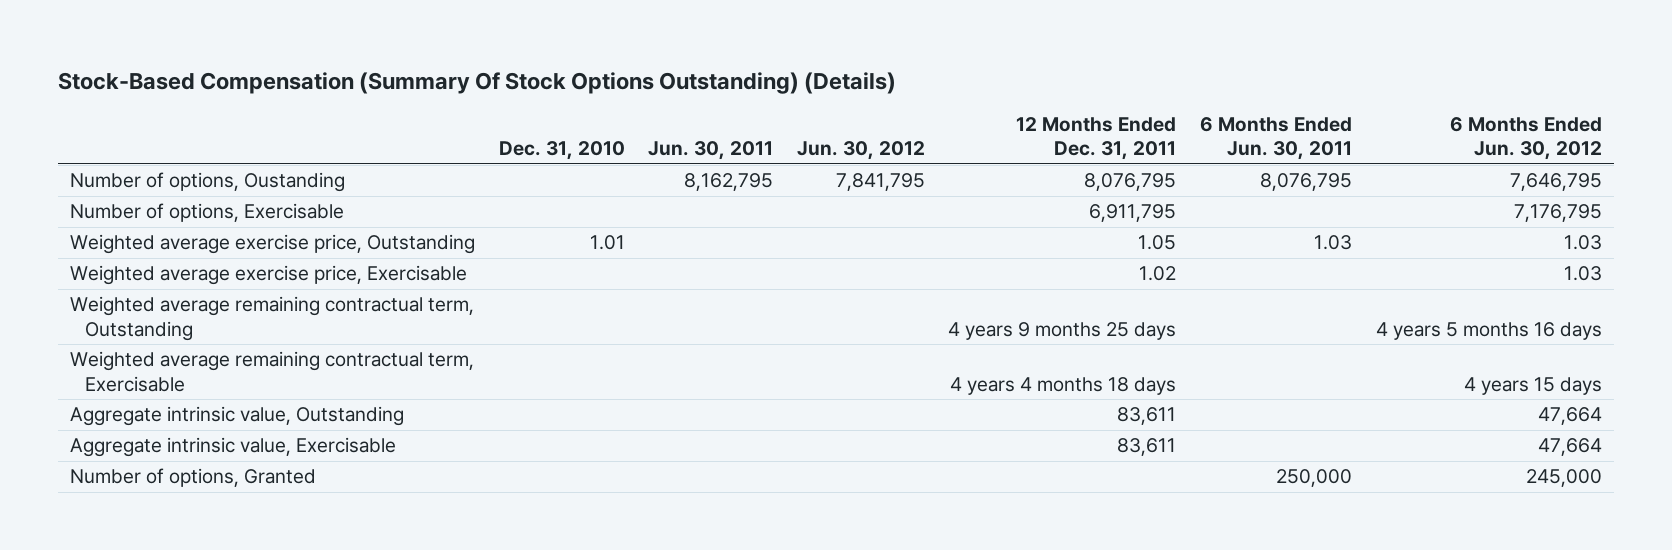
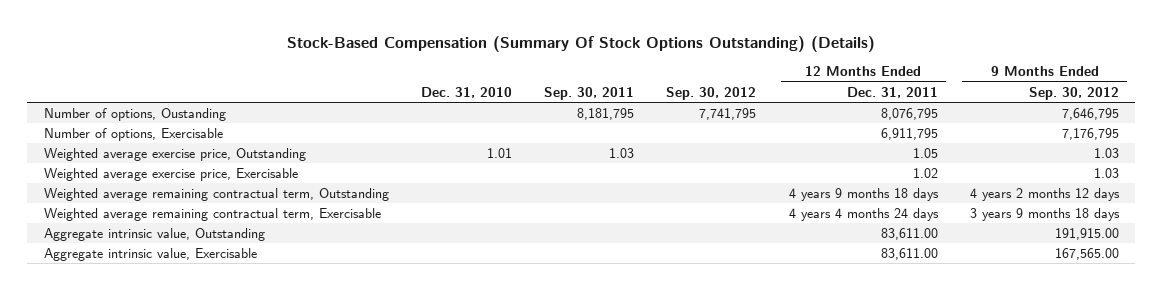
- | Dec. 31, 2010 | Jun. 30, 2011 | Jun. 30, 2012 | 12 Months Ended Dec. 31, 2011 | 6 Months Ended Jun. 30, 2011 | 6 Months Ended Jun. 30, 2012
+ | Dec. 31, 2010 | Sep. 30, 2011 | Sep. 30, 2012 | 12 Months Ended Dec. 31, 2011 | 9 Months Ended Sep. 30, 2012
- Weighted average remaining contractual term, Outstanding | | | | 4 years 9 months 25 days | | 4 years 5 months 16 days
- Weighted average remaining contractual term, Exercisable | | | | 4 years 4 months 18 days | | 4 years 15 days
- Aggregate intrinsic value, Outstanding | | | | 83,611 | | 47,664
- Aggregate intrinsic value, Exercisable | | | | 83,611 | | 47,664
- Number of options, Granted | | | | | 250,000 | 245,000
+ Weighted average remaining contractual term, Outstanding | | | | 4 years 9 months 18 days | 4 years 2 months 12 days
+ Weighted average remaining contractual term, Exercisable | | | | 4 years 4 months 24 days | 3 years 9 months 18 days
+ Aggregate intrinsic value, Outstanding | | | | 83,611.00 | 191,915.00
+ Aggregate intrinsic value, Exercisable | | | | 83,611.00 | 167,565.00

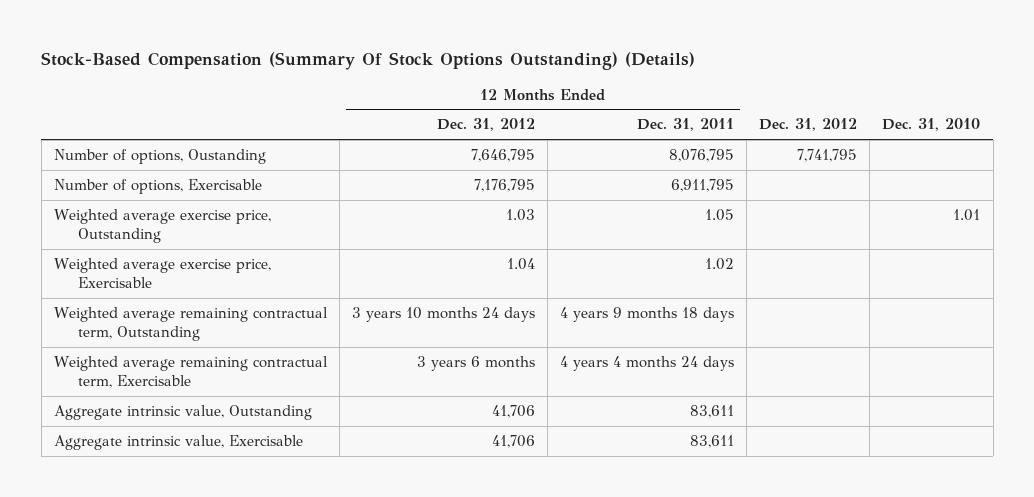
- | Dec. 31, 2010 | Sep. 30, 2011 | Sep. 30, 2012 | 12 Months Ended Dec. 31, 2011 | 9 Months Ended Sep. 30, 2012
+ | 12 Months Ended Dec. 31, 2012 | 12 Months Ended Dec. 31, 2011 | Dec. 31, 2012 | Dec. 31, 2010
- Aggregate intrinsic value, Outstanding | | | | 83,611.00 | 191,915.00
- Aggregate intrinsic value, Exercisable | | | | 83,611.00 | 167,565.00
+ Aggregate intrinsic value, Outstanding | 41,706 | 83,611 | |
+ Aggregate intrinsic value, Exercisable | 41,706 | 83,611 | |

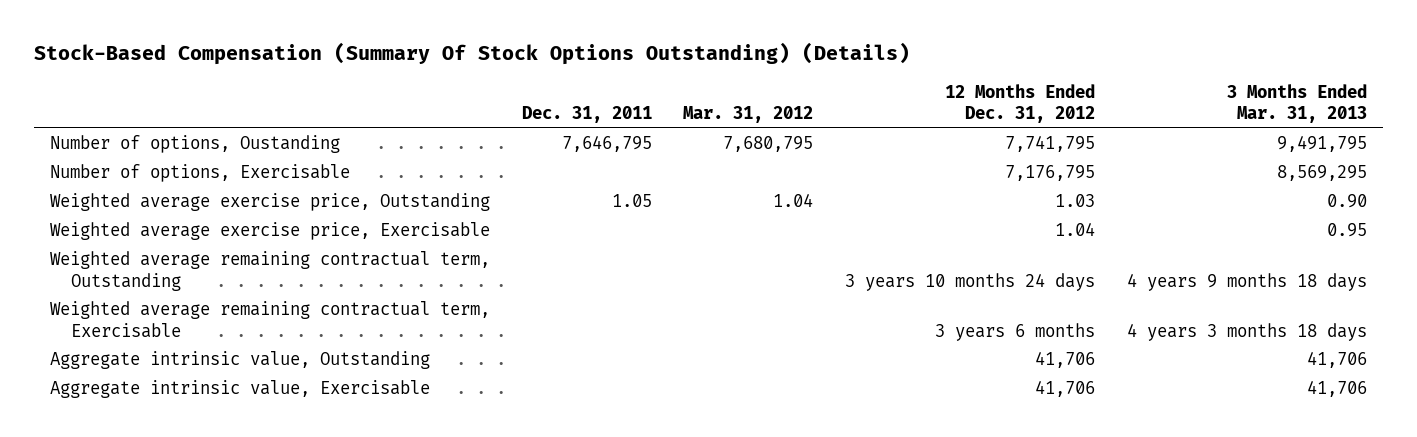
- | 12 Months Ended Dec. 31, 2012 | 12 Months Ended Dec. 31, 2011 | Dec. 31, 2012 | Dec. 31, 2010
+ | Dec. 31, 2011 | Mar. 31, 2012 | 12 Months Ended Dec. 31, 2012 | 3 Months Ended Mar. 31, 2013
- Number of options, Oustanding | 7,646,795 | 8,076,795 | 7,741,795 |
+ Number of options, Oustanding | 7,646,795 | 7,680,795 | 7,741,795 | 9,491,795

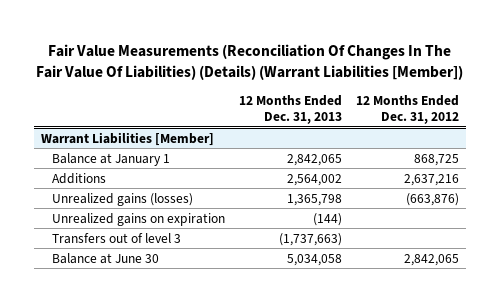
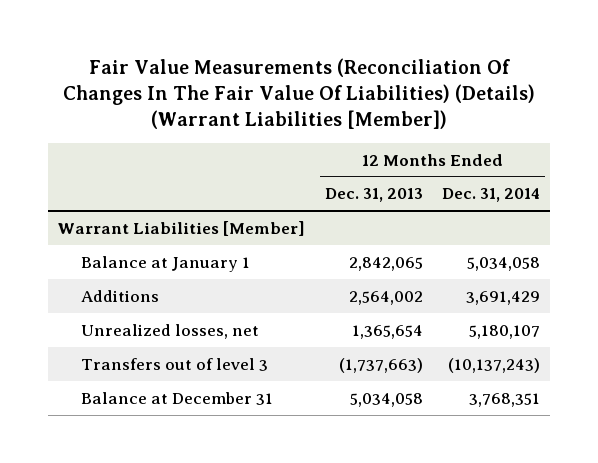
- | 12 Months Ended Dec. 31, 2013 | 12 Months Ended Dec. 31, 2012
+ | 12 Months Ended Dec. 31, 2013 | 12 Months Ended Dec. 31, 2014
@ Warrant Liabilities [Member]
- Unrealized gains (losses) | 1,365,798 | (663,876)
- Unrealized gains on expiration | (144) |
+ Unrealized losses, net | 1,365,654 | 5,180,107
- Balance at June 30 | 5,034,058 | 2,842,065
+ Balance at December 31 | 5,034,058 | 3,768,351

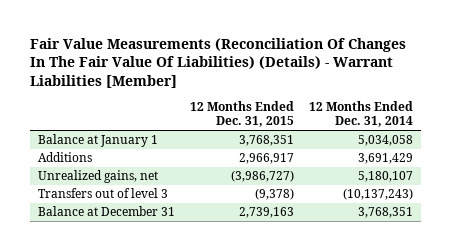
- Fair Value Measurements (Reconciliation Of Changes In The Fair Value Of Liabilities) (Details) (Warrant Liabilities [Member])
+ Fair Value Measurements (Reconciliation Of Changes In The Fair Value Of Liabilities) (Details) - Warrant Liabilities [Member]
- | 12 Months Ended Dec. 31, 2013 | 12 Months Ended Dec. 31, 2014
+ | 12 Months Ended Dec. 31, 2015 | 12 Months Ended Dec. 31, 2014
- Warrant Liabilities [Member]
- Unrealized losses, net | 1,365,654 | 5,180,107
+ Unrealized gains, net | (3,986,727) | 5,180,107

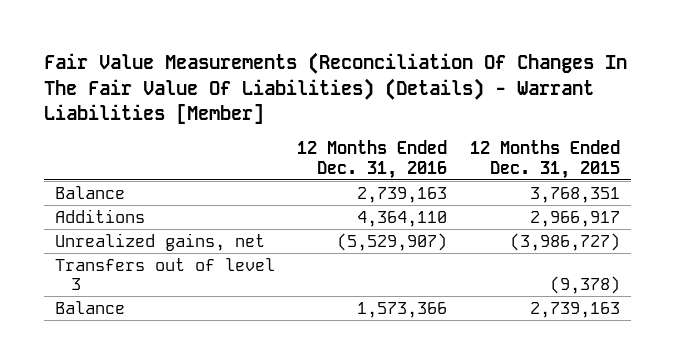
- | 12 Months Ended Dec. 31, 2015 | 12 Months Ended Dec. 31, 2014
+ | 12 Months Ended Dec. 31, 2016 | 12 Months Ended Dec. 31, 2015
- Balance at January 1 | 3,768,351 | 5,034,058
+ Balance | 2,739,163 | 3,768,351
- Balance at December 31 | 2,739,163 | 3,768,351
+ Balance | 1,573,366 | 2,739,163

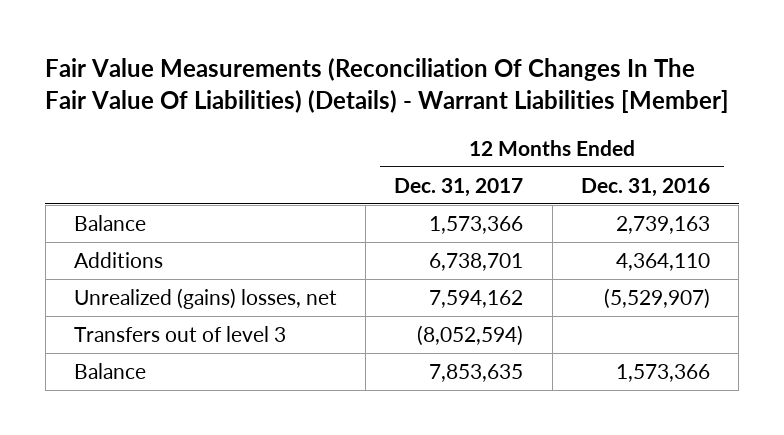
- | 12 Months Ended Dec. 31, 2016 | 12 Months Ended Dec. 31, 2015
+ | 12 Months Ended Dec. 31, 2017 | 12 Months Ended Dec. 31, 2016
- Unrealized gains, net | (5,529,907) | (3,986,727)
+ Unrealized (gains) losses, net | 7,594,162 | (5,529,907)

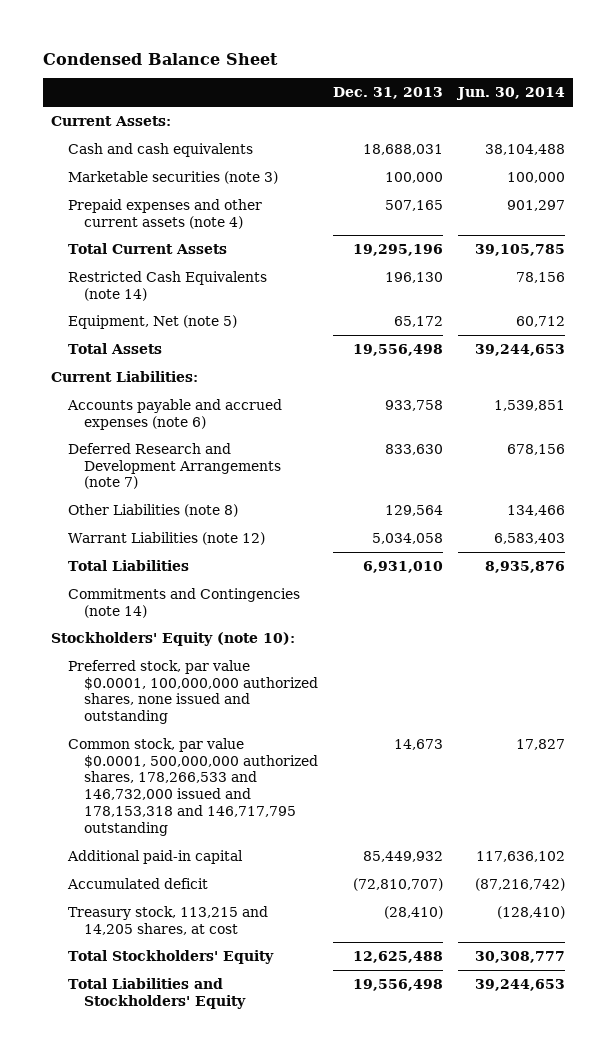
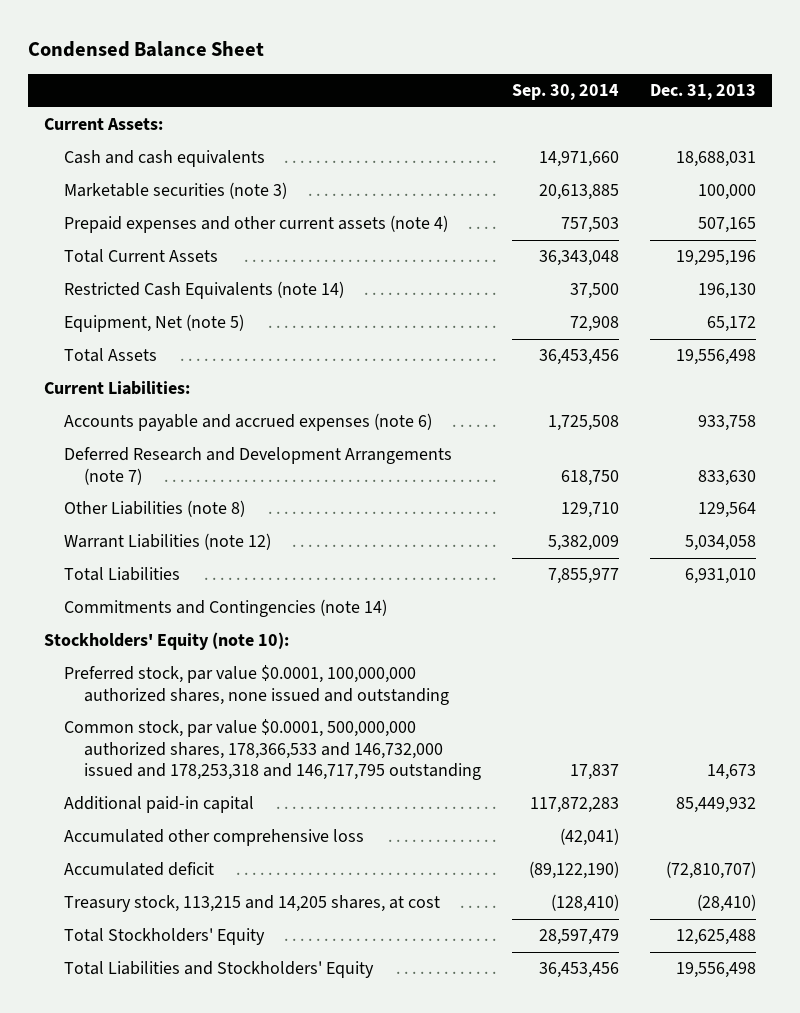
- | Dec. 31, 2013 | Jun. 30, 2014
+ | Sep. 30, 2014 | Dec. 31, 2013
- Common stock, par value $0.0001, 500,000,000 authorized shares, 178,266,533 and 146,732,000 issued and 178,153,318 and 146,717,795 outstanding | 14,673 | 17,827
+ Common stock, par value $0.0001, 500,000,000 authorized shares, 178,366,533 and 146,732,000 issued and 178,253,318 and 146,717,795 outstanding | 17,837 | 14,673
+ Accumulated other comprehensive loss | (42,041) |

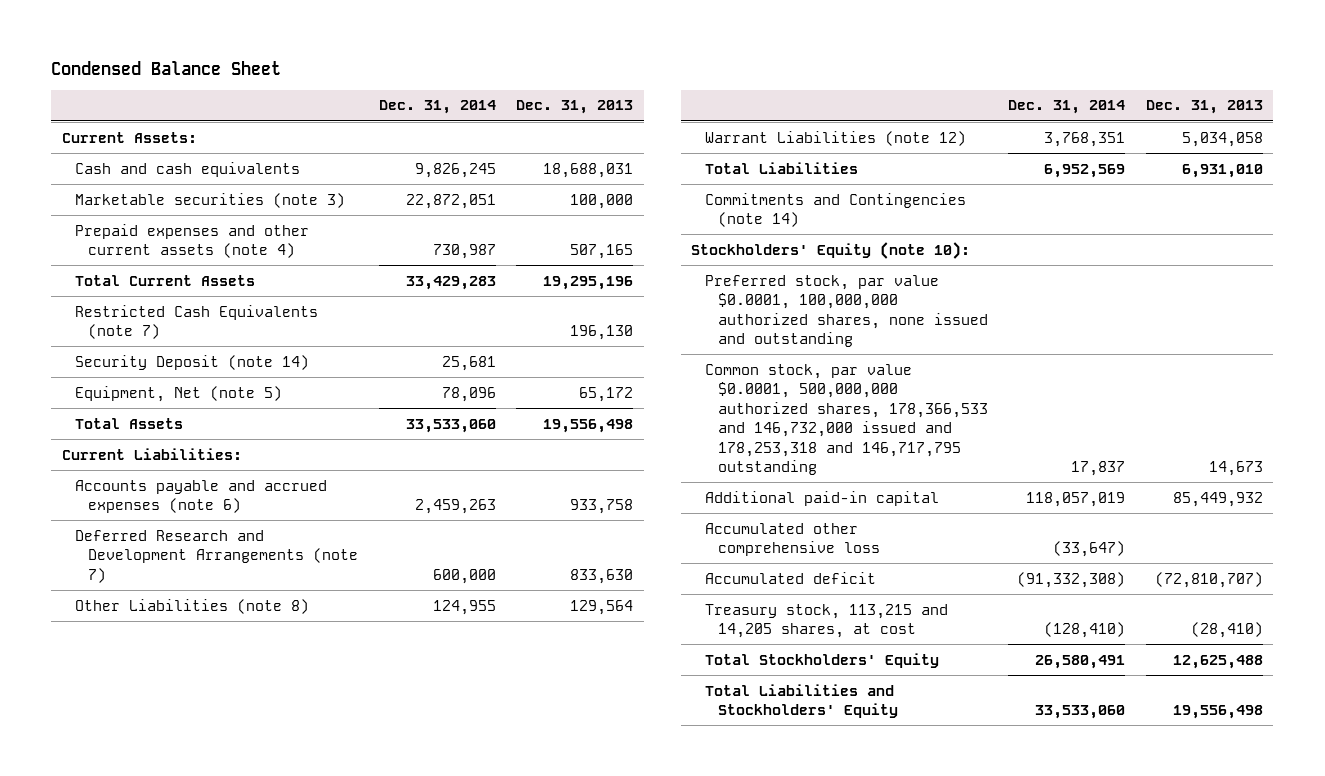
- | Sep. 30, 2014 | Dec. 31, 2013
+ | Dec. 31, 2014 | Dec. 31, 2013
- Restricted Cash Equivalents (note 14) | 37,500 | 196,130
+ Restricted Cash Equivalents (note 7) | | 196,130
+ Security Deposit (note 14) | 25,681 |

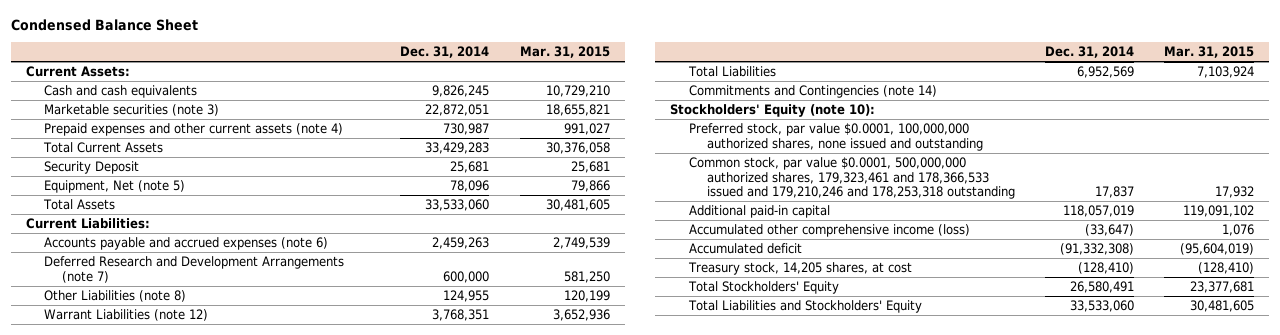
- | Dec. 31, 2014 | Dec. 31, 2013
+ | Dec. 31, 2014 | Mar. 31, 2015
- Restricted Cash Equivalents (note 7) | | 196,130
- Security Deposit (note 14) | 25,681 |
+ Security Deposit | 25,681 | 25,681
- Common stock, par value $0.0001, 500,000,000 authorized shares, 178,366,533 and 146,732,000 issued and 178,253,318 and 146,717,795 outstanding | 17,837 | 14,673
+ Common stock, par value $0.0001, 500,000,000 authorized shares, 179,323,461 and 178,366,533 issued and 179,210,246 and 178,253,318 outstanding | 17,837 | 17,932
- Accumulated other comprehensive loss | (33,647) |
+ Accumulated other comprehensive income (loss) | (33,647) | 1,076
- Treasury stock, 113,215 and 14,205 shares, at cost | (128,410) | (28,410)
+ Treasury stock, 14,205 shares, at cost | (128,410) | (128,410)

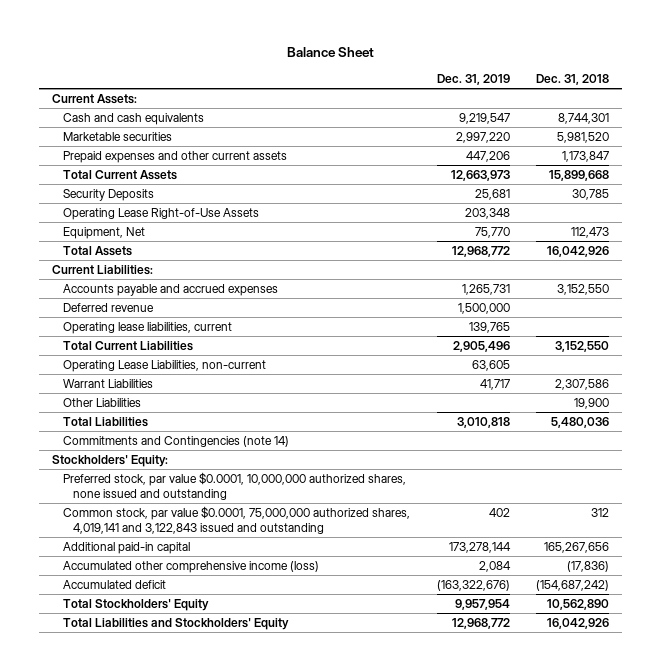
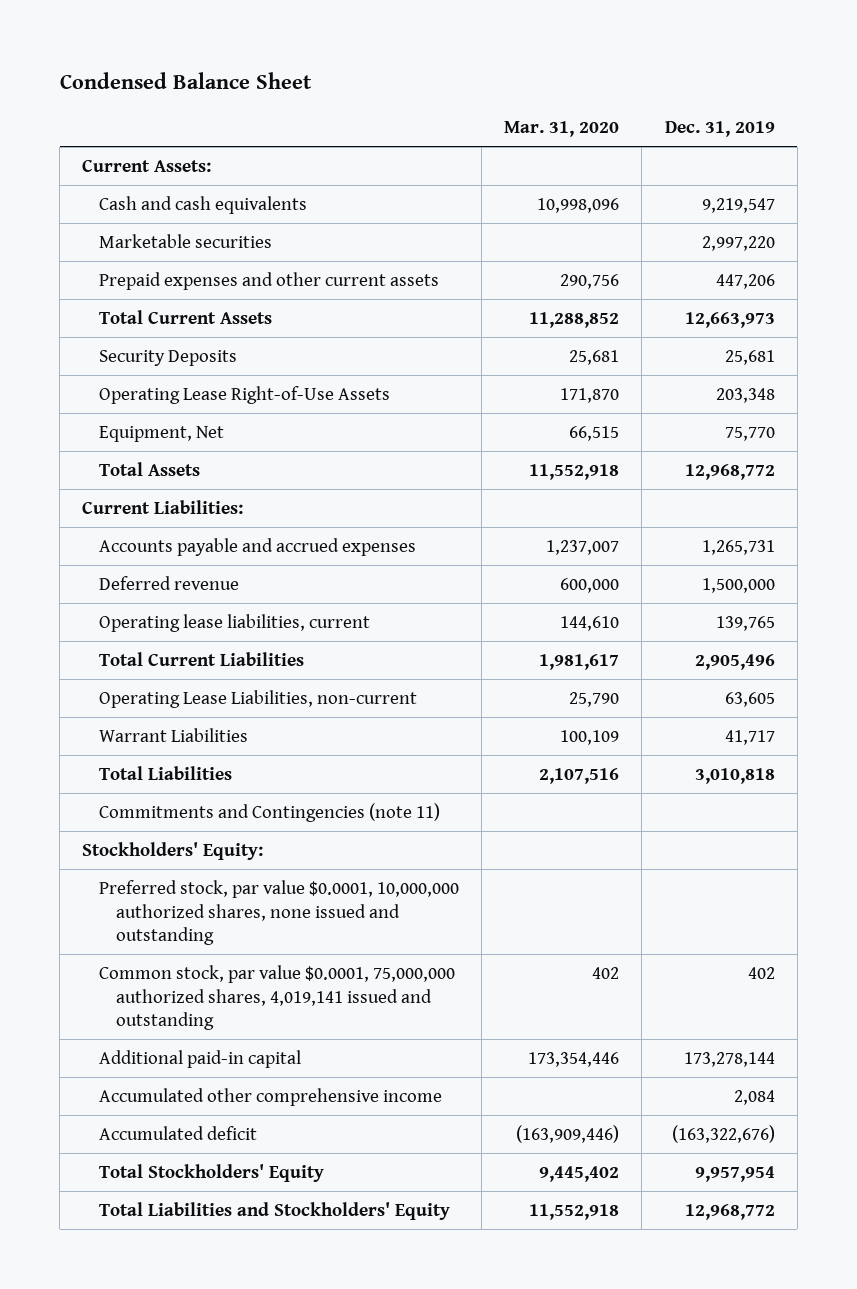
- Balance Sheet
+ Condensed Balance Sheet
- | Dec. 31, 2019 | Dec. 31, 2018
+ | Mar. 31, 2020 | Dec. 31, 2019
- Other Liabilities | | 19,900
- Commitments and Contingencies (note 14)
+ Commitments and Contingencies (note 11)
- Common stock, par value $0.0001, 75,000,000 authorized shares, 4,019,141 and 3,122,843 issued and outstanding | 402 | 312
+ Common stock, par value $0.0001, 75,000,000 authorized shares, 4,019,141 issued and outstanding | 402 | 402
- Accumulated other comprehensive income (loss) | 2,084 | (17,836)
+ Accumulated other comprehensive income | | 2,084

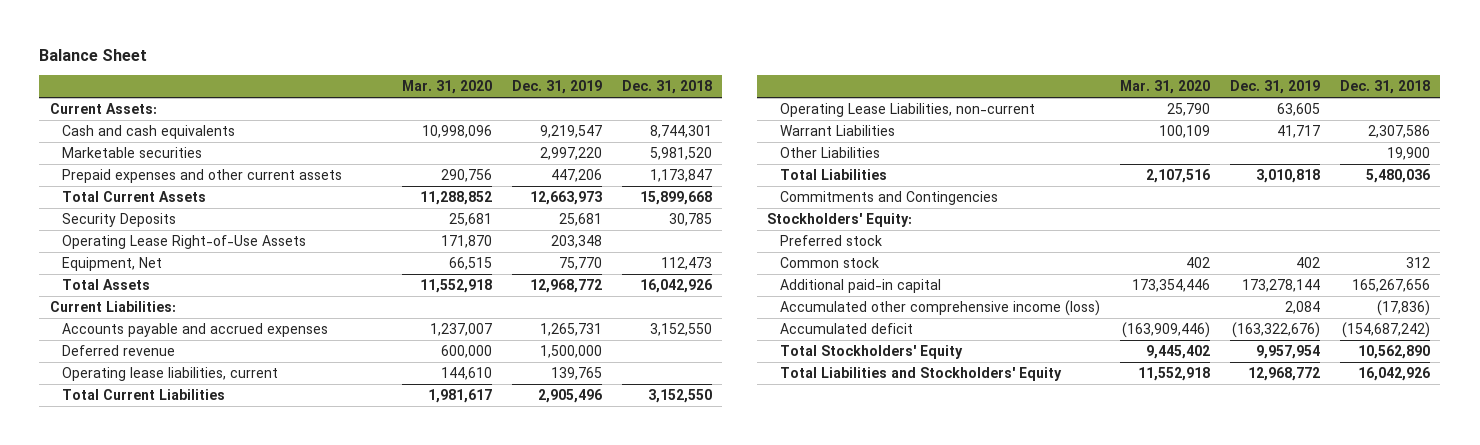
- Condensed Balance Sheet
+ Balance Sheet
- | Mar. 31, 2020 | Dec. 31, 2019
+ | Mar. 31, 2020 | Dec. 31, 2019 | Dec. 31, 2018
+ Other Liabilities | | | 19,900
- Commitments and Contingencies (note 11)
+ Commitments and Contingencies
- Preferred stock, par value $0.0001, 10,000,000 authorized shares, none issued and outstanding
- Common stock, par value $0.0001, 75,000,000 authorized shares, 4,019,141 issued and outstanding | 402 | 402
+ Preferred stock
+ Common stock | 402 | 402 | 312
- Accumulated other comprehensive income | | 2,084
+ Accumulated other comprehensive income (loss) | | 2,084 | (17,836)

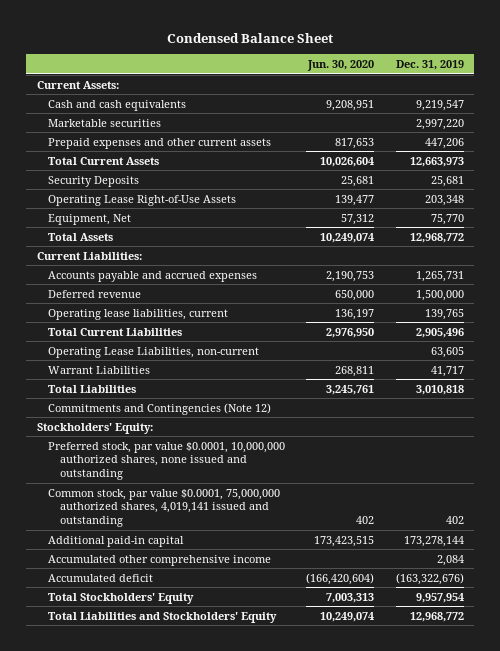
- Balance Sheet
+ Condensed Balance Sheet
- | Mar. 31, 2020 | Dec. 31, 2019 | Dec. 31, 2018
+ | Jun. 30, 2020 | Dec. 31, 2019
- Other Liabilities | | | 19,900
- Commitments and Contingencies
+ Commitments and Contingencies (Note 12)
- Preferred stock
- Common stock | 402 | 402 | 312
+ Preferred stock, par value $0.0001, 10,000,000 authorized shares, none issued and outstanding
+ Common stock, par value $0.0001, 75,000,000 authorized shares, 4,019,141 issued and outstanding | 402 | 402
- Accumulated other comprehensive income (loss) | | 2,084 | (17,836)
+ Accumulated other comprehensive income | | 2,084

